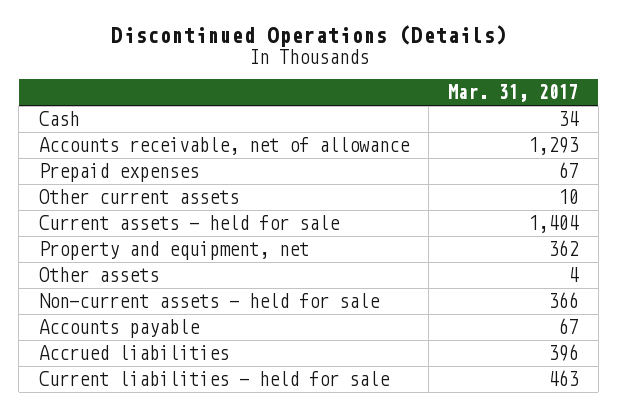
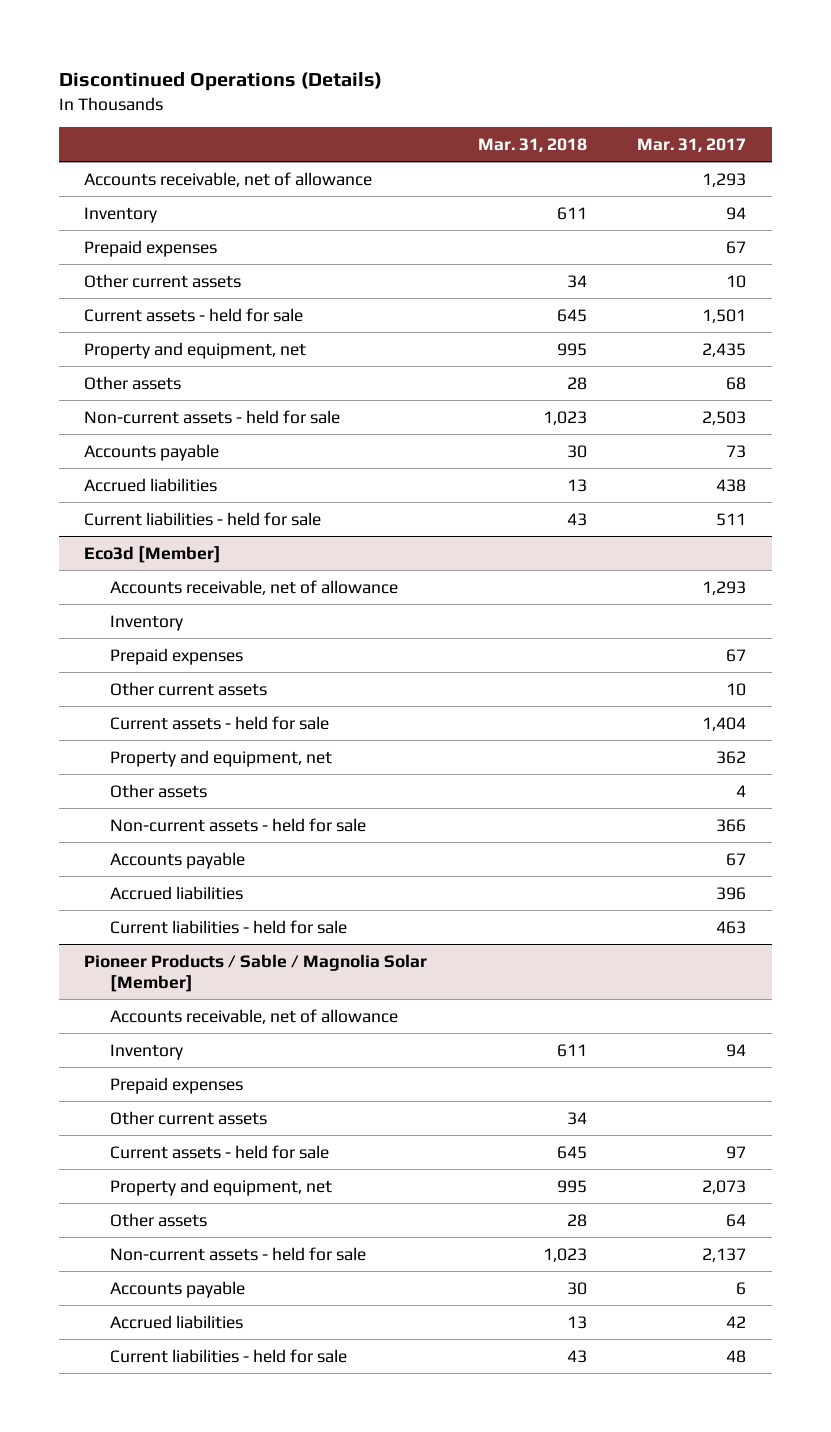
- | Mar. 31, 2017
+ | Mar. 31, 2018 | Mar. 31, 2017
- Cash | 34
+ Inventory | 611 | 94
+ Current assets - held for sale | 645 | 1,501
+ Property and equipment, net | 995 | 2,435
+ Other assets | 28 | 68
+ Non-current assets - held for sale | 1,023 | 2,503
+ Accounts payable | 30 | 73
+ Accrued liabilities | 13 | 438
+ Current liabilities - held for sale | 43 | 511
+ Eco3d [Member]
+ Accounts receivable, net of allowance | | 1,293
+ Inventory
+ Prepaid expenses | | 67
+ Other current assets | | 10
+ Pioneer Products / Sable / Magnolia Solar [Member]
+ Accounts receivable, net of allowance
+ Inventory | 611 | 94
+ Prepaid expenses
+ Other current assets | 34 |
+ Current assets - held for sale | 645 | 97
+ Property and equipment, net | 995 | 2,073
+ Other assets | 28 | 64
+ Non-current assets - held for sale | 1,023 | 2,137
+ Accounts payable | 30 | 6
+ Accrued liabilities | 13 | 42
+ Current liabilities - held for sale | 43 | 48

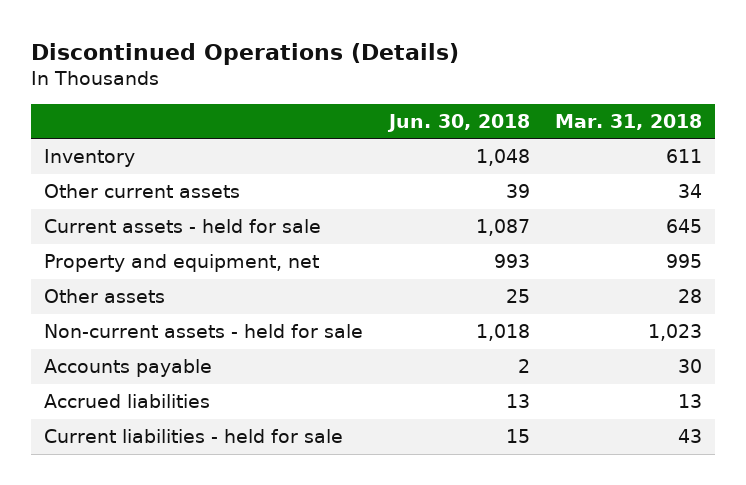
- | Mar. 31, 2018 | Mar. 31, 2017
+ | Jun. 30, 2018 | Mar. 31, 2018
- Accounts receivable, net of allowance | | 1,293
- Prepaid expenses | | 67
- Eco3d [Member]
- Accounts receivable, net of allowance | | 1,293
- Inventory
- Prepaid expenses | | 67
- Other current assets | | 10
- Current assets - held for sale | | 1,404
- Property and equipment, net | | 362
- Other assets | | 4
- Non-current assets - held for sale | | 366
- Accounts payable | | 67
- Accrued liabilities | | 396
- Current liabilities - held for sale | | 463
- Pioneer Products / Sable / Magnolia Solar [Member]
- Accounts receivable, net of allowance
- Inventory | 611 | 94
- Prepaid expenses
- Other current assets | 34 |
- Current assets - held for sale | 645 | 97
- Property and equipment, net | 995 | 2,073
- Other assets | 28 | 64
- Non-current assets - held for sale | 1,023 | 2,137
- Accounts payable | 30 | 6
- Accrued liabilities | 13 | 42
- Current liabilities - held for sale | 43 | 48

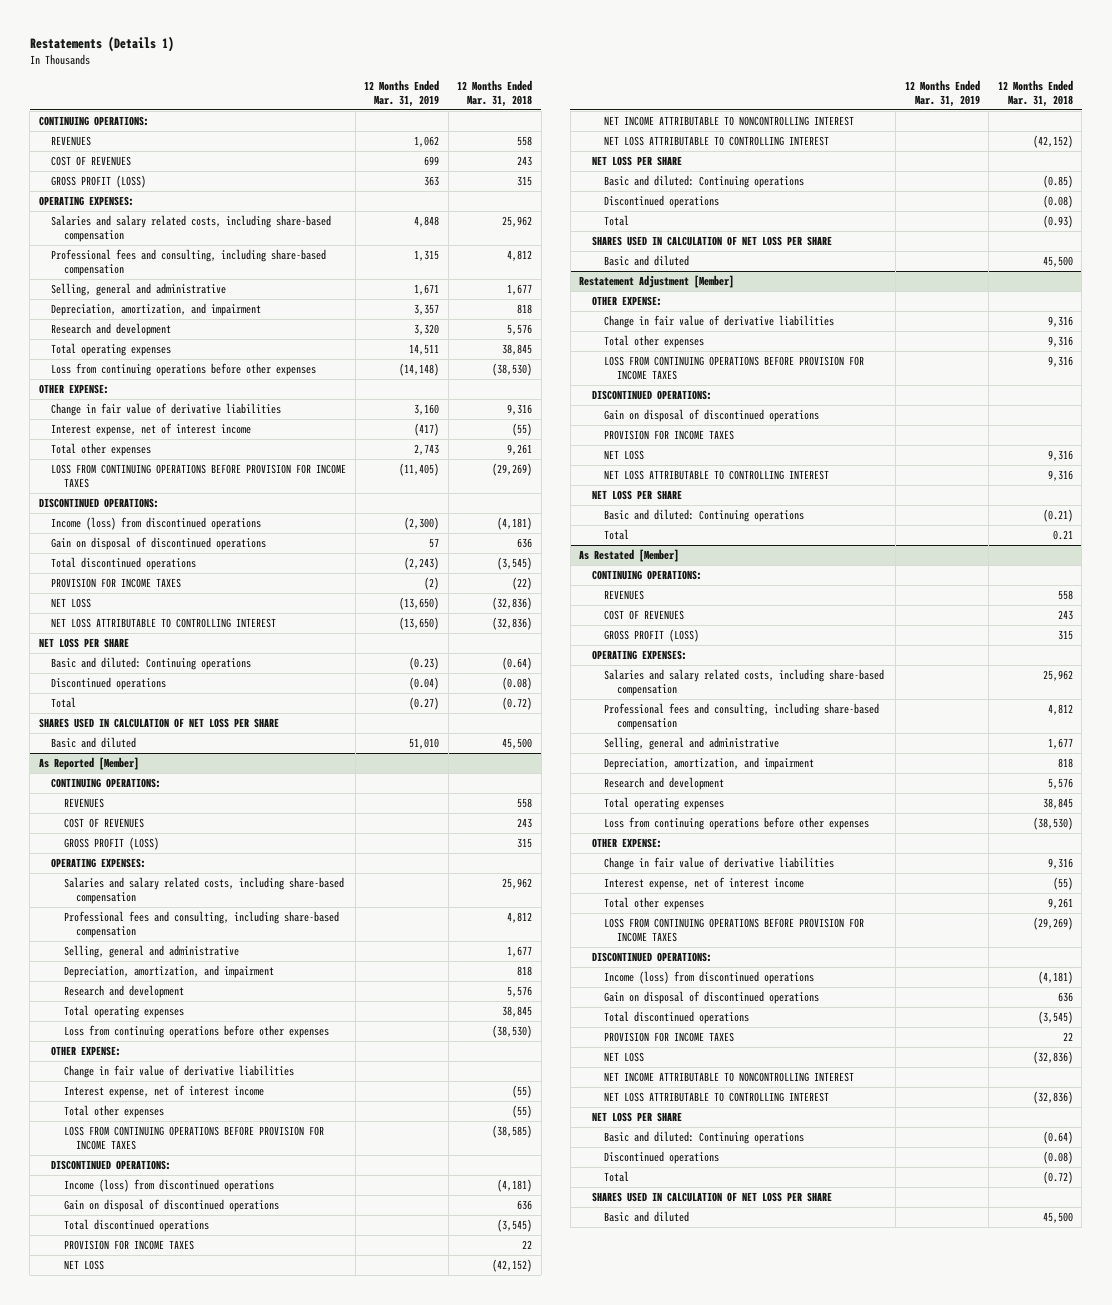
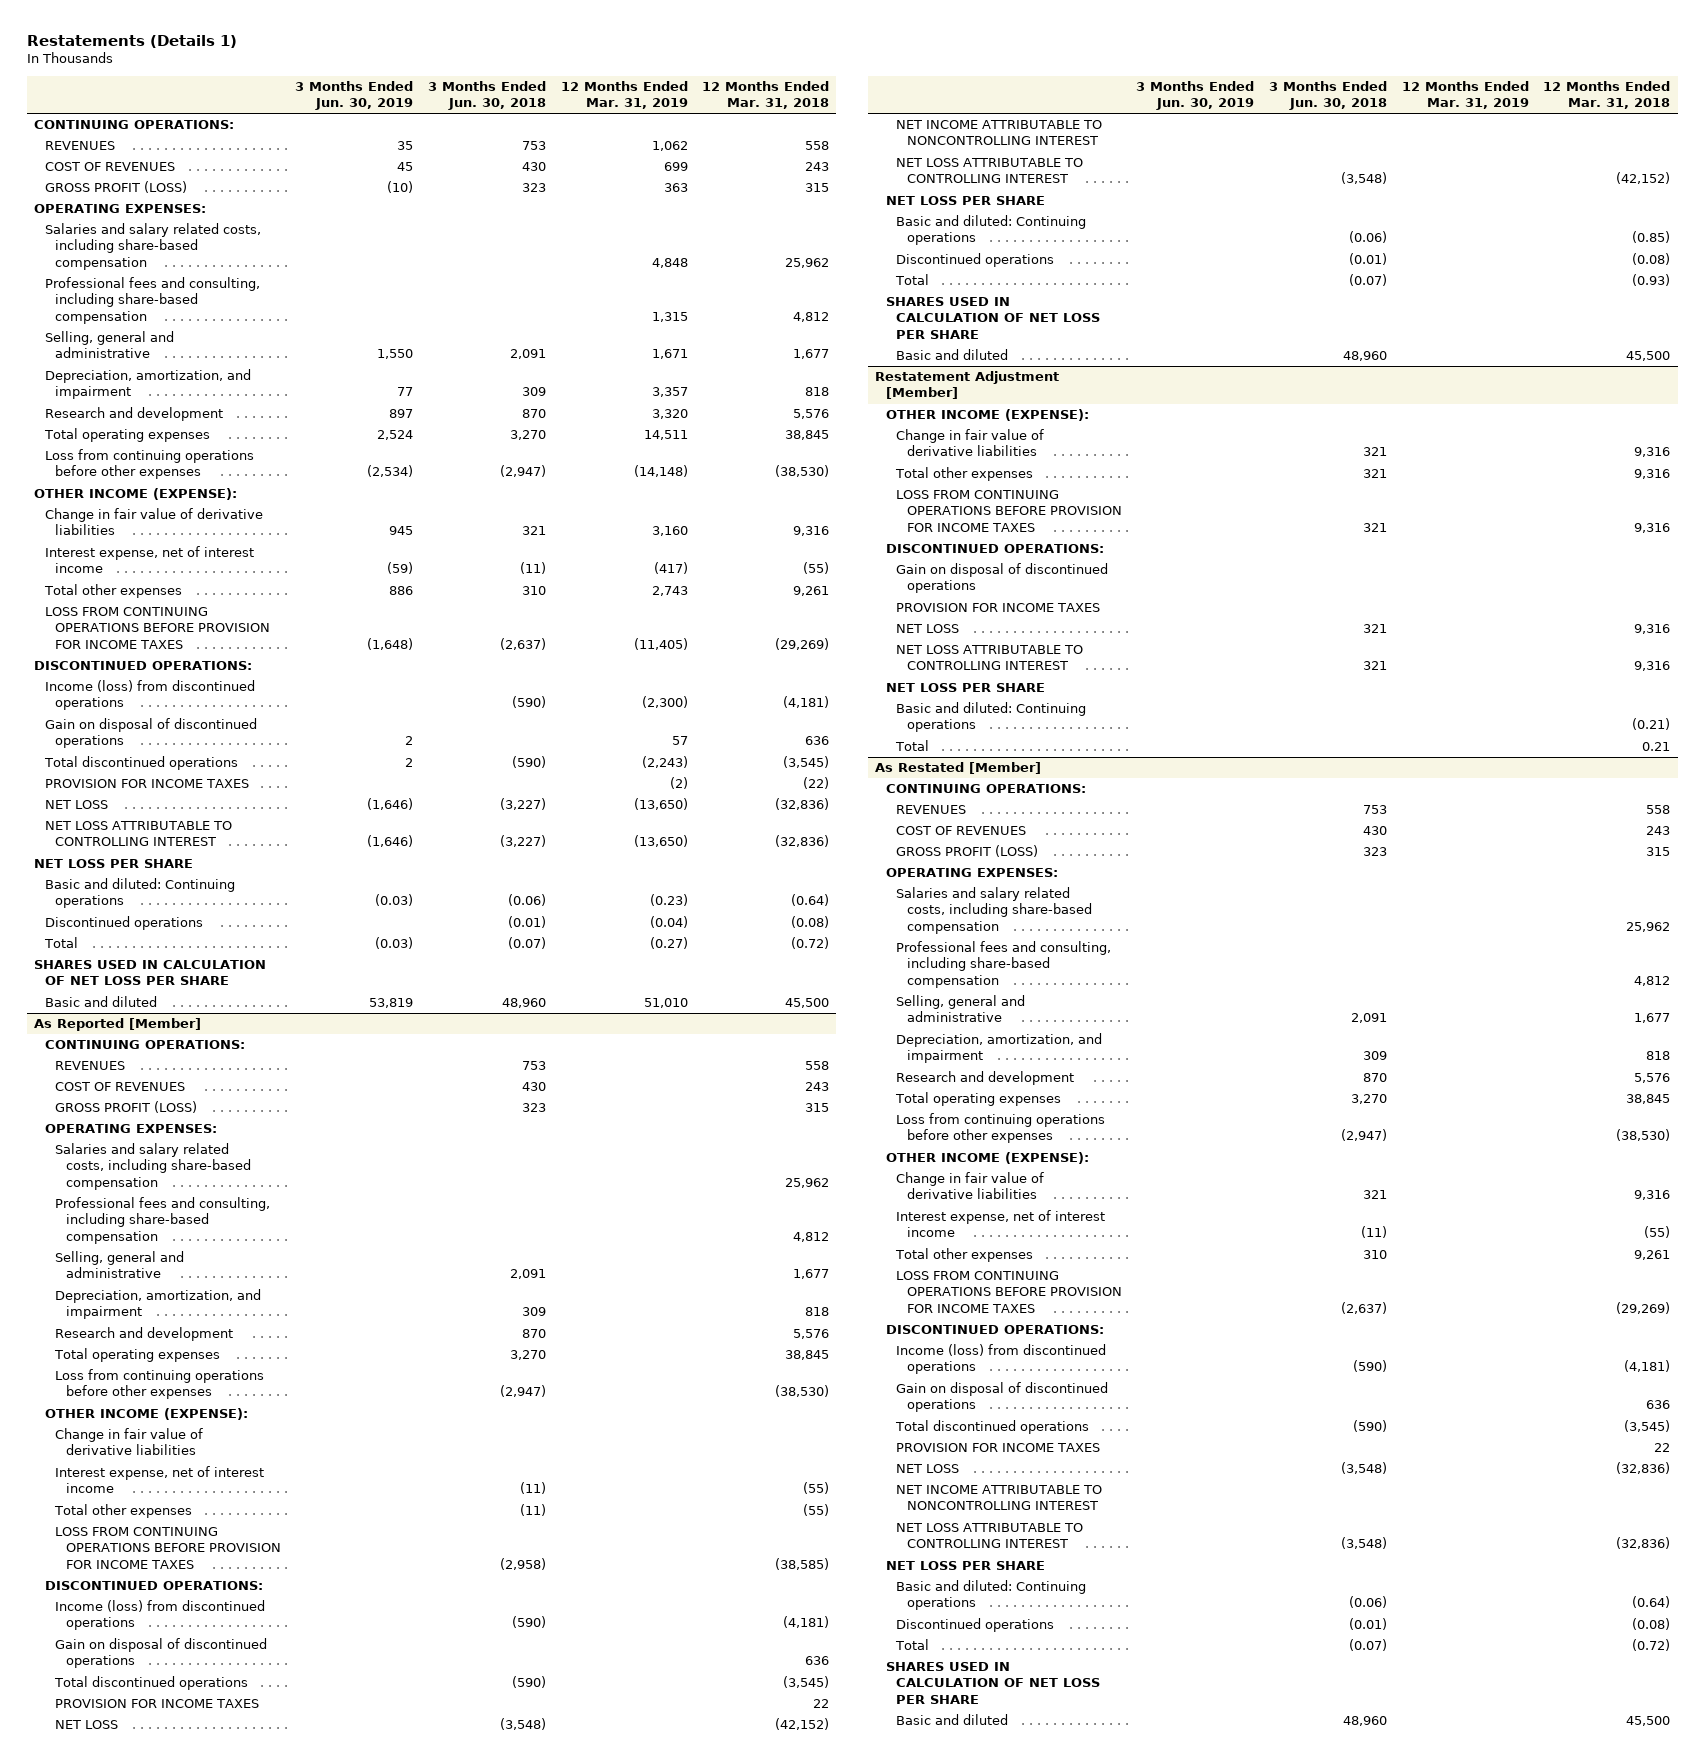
- | 12 Months Ended Mar. 31, 2019 | 12 Months Ended Mar. 31, 2018
+ | 3 Months Ended Jun. 30, 2019 | 3 Months Ended Jun. 30, 2018 | 12 Months Ended Mar. 31, 2019 | 12 Months Ended Mar. 31, 2018
- OTHER EXPENSE:
+ OTHER INCOME (EXPENSE):
@ As Reported [Member]
- OTHER EXPENSE:
+ OTHER INCOME (EXPENSE):
@ Restatement Adjustment [Member]
- OTHER EXPENSE:
+ OTHER INCOME (EXPENSE):
@ As Restated [Member]
- OTHER EXPENSE:
+ OTHER INCOME (EXPENSE):

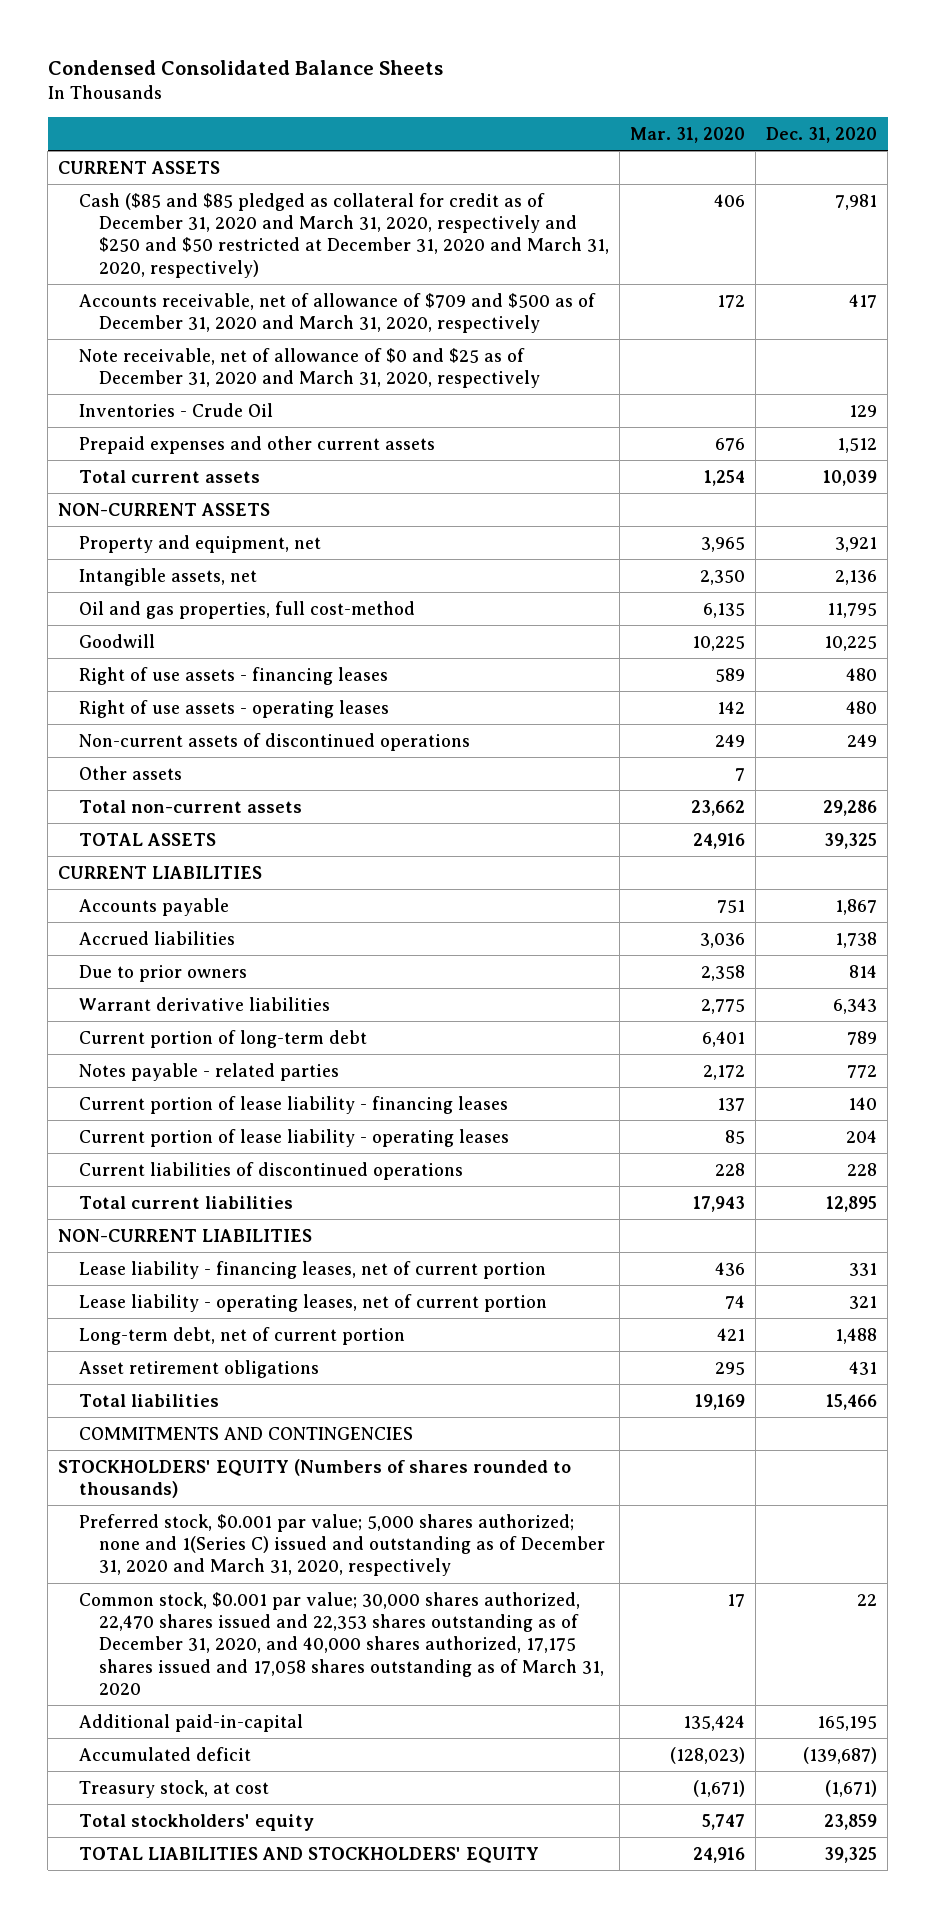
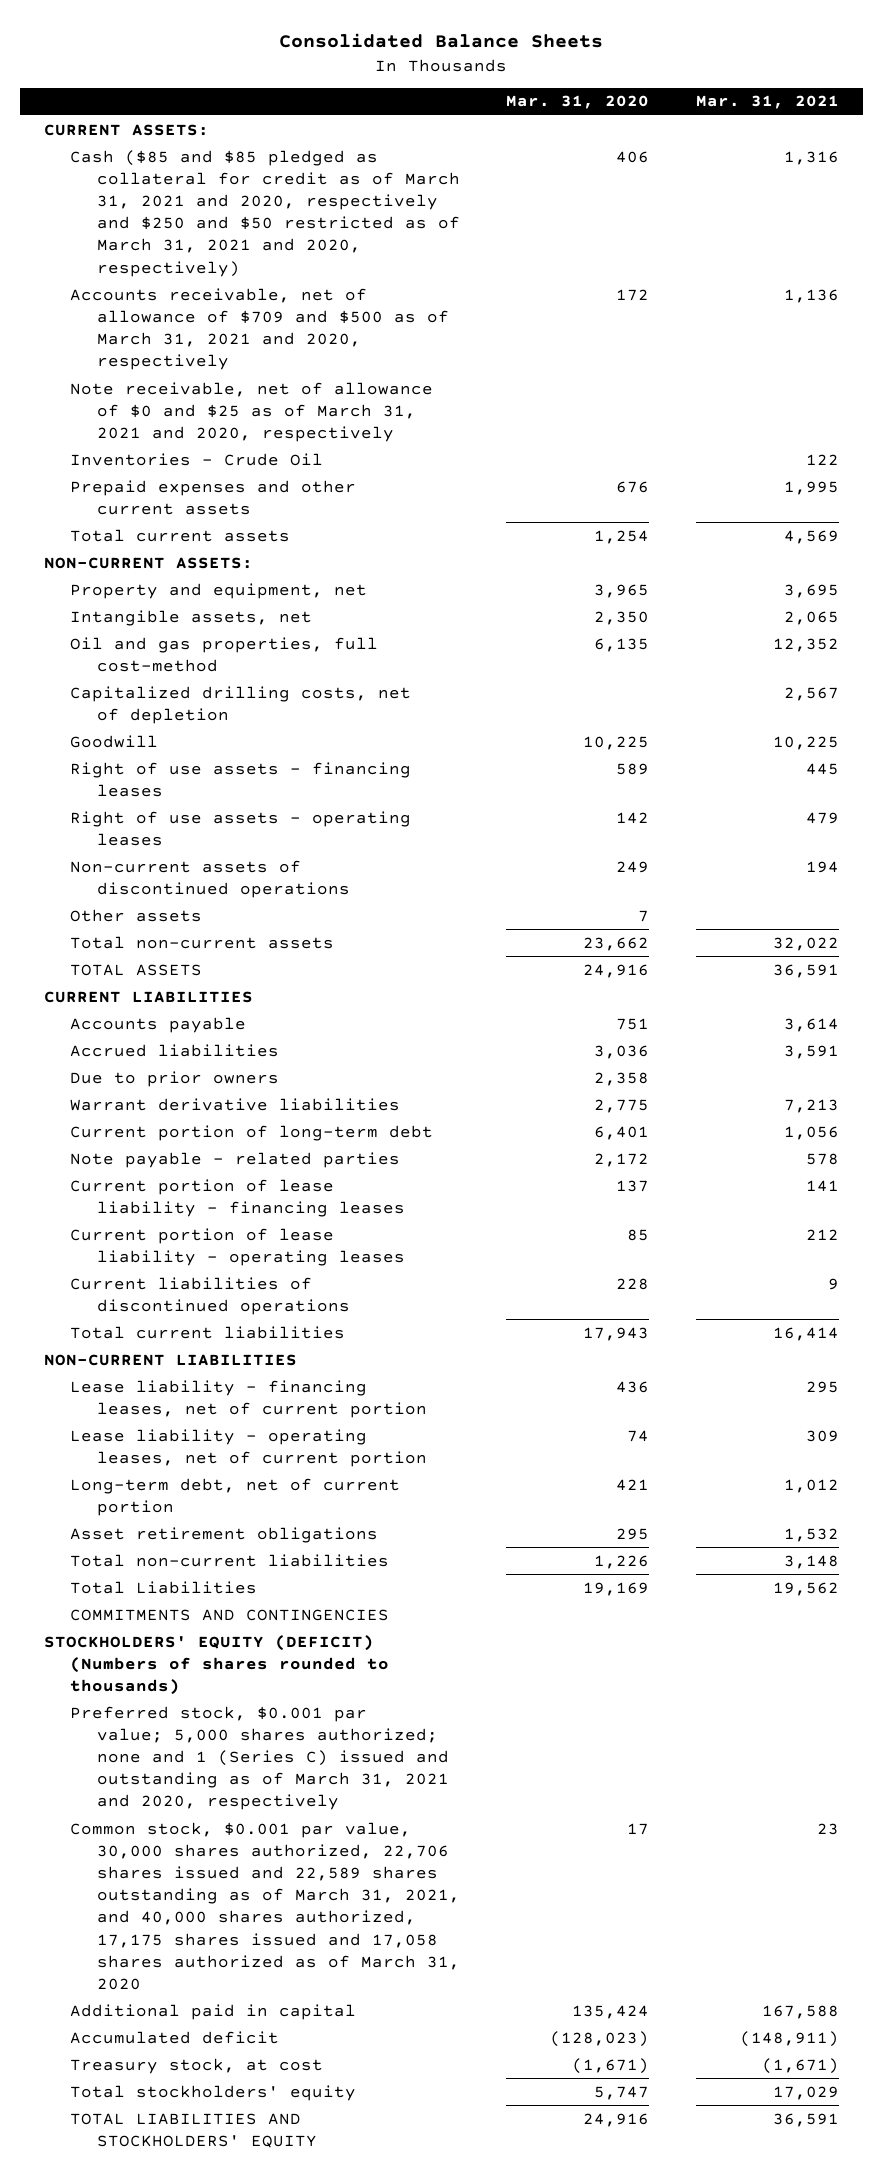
- Condensed Consolidated Balance Sheets
+ Consolidated Balance Sheets
- | Mar. 31, 2020 | Dec. 31, 2020
+ | Mar. 31, 2020 | Mar. 31, 2021
- CURRENT ASSETS
- Cash ($85 and $85 pledged as collateral for credit as of December 31, 2020 and March 31, 2020, respectively and $250 and $50 restricted at December 31, 2020 and March 31, 2020, respectively) | 406 | 7,981
- Accounts receivable, net of allowance of $709 and $500 as of December 31, 2020 and March 31, 2020, respectively | 172 | 417
- Note receivable, net of allowance of $0 and $25 as of December 31, 2020 and March 31, 2020, respectively
+ CURRENT ASSETS:
+ Cash ($85 and $85 pledged as collateral for credit as of March 31, 2021 and 2020, respectively and $250 and $50 restricted as of March 31, 2021 and 2020, respectively) | 406 | 1,316
+ Accounts receivable, net of allowance of $709 and $500 as of March 31, 2021 and 2020, respectively | 172 | 1,136
+ Note receivable, net of allowance of $0 and $25 as of March 31, 2021 and 2020, respectively
- NON-CURRENT ASSETS
+ NON-CURRENT ASSETS:
+ Capitalized drilling costs, net of depletion | | 2,567
- Notes payable - related parties | 2,172 | 772
+ Note payable - related parties | 2,172 | 578
- Total liabilities | 19,169 | 15,466
+ Total non-current liabilities | 1,226 | 3,148
+ Total Liabilities | 19,169 | 19,562
- STOCKHOLDERS' EQUITY (Numbers of shares rounded to thousands)
- Preferred stock, $0.001 par value; 5,000 shares authorized; none and 1(Series C) issued and outstanding as of December 31, 2020 and March 31, 2020, respectively
- Common stock, $0.001 par value; 30,000 shares authorized, 22,470 shares issued and 22,353 shares outstanding as of December 31, 2020, and 40,000 shares authorized, 17,175 shares issued and 17,058 shares outstanding as of March 31, 2020 | 17 | 22
- Additional paid-in-capital | 135,424 | 165,195
+ STOCKHOLDERS' EQUITY (DEFICIT) (Numbers of shares rounded to thousands)
+ Preferred stock, $0.001 par value; 5,000 shares authorized; none and 1 (Series C) issued and outstanding as of March 31, 2021 and 2020, respectively
+ Common stock, $0.001 par value, 30,000 shares authorized, 22,706 shares issued and 22,589 shares outstanding as of March 31, 2021, and 40,000 shares authorized, 17,175 shares issued and 17,058 shares authorized as of March 31, 2020 | 17 | 23
+ Additional paid in capital | 135,424 | 167,588

